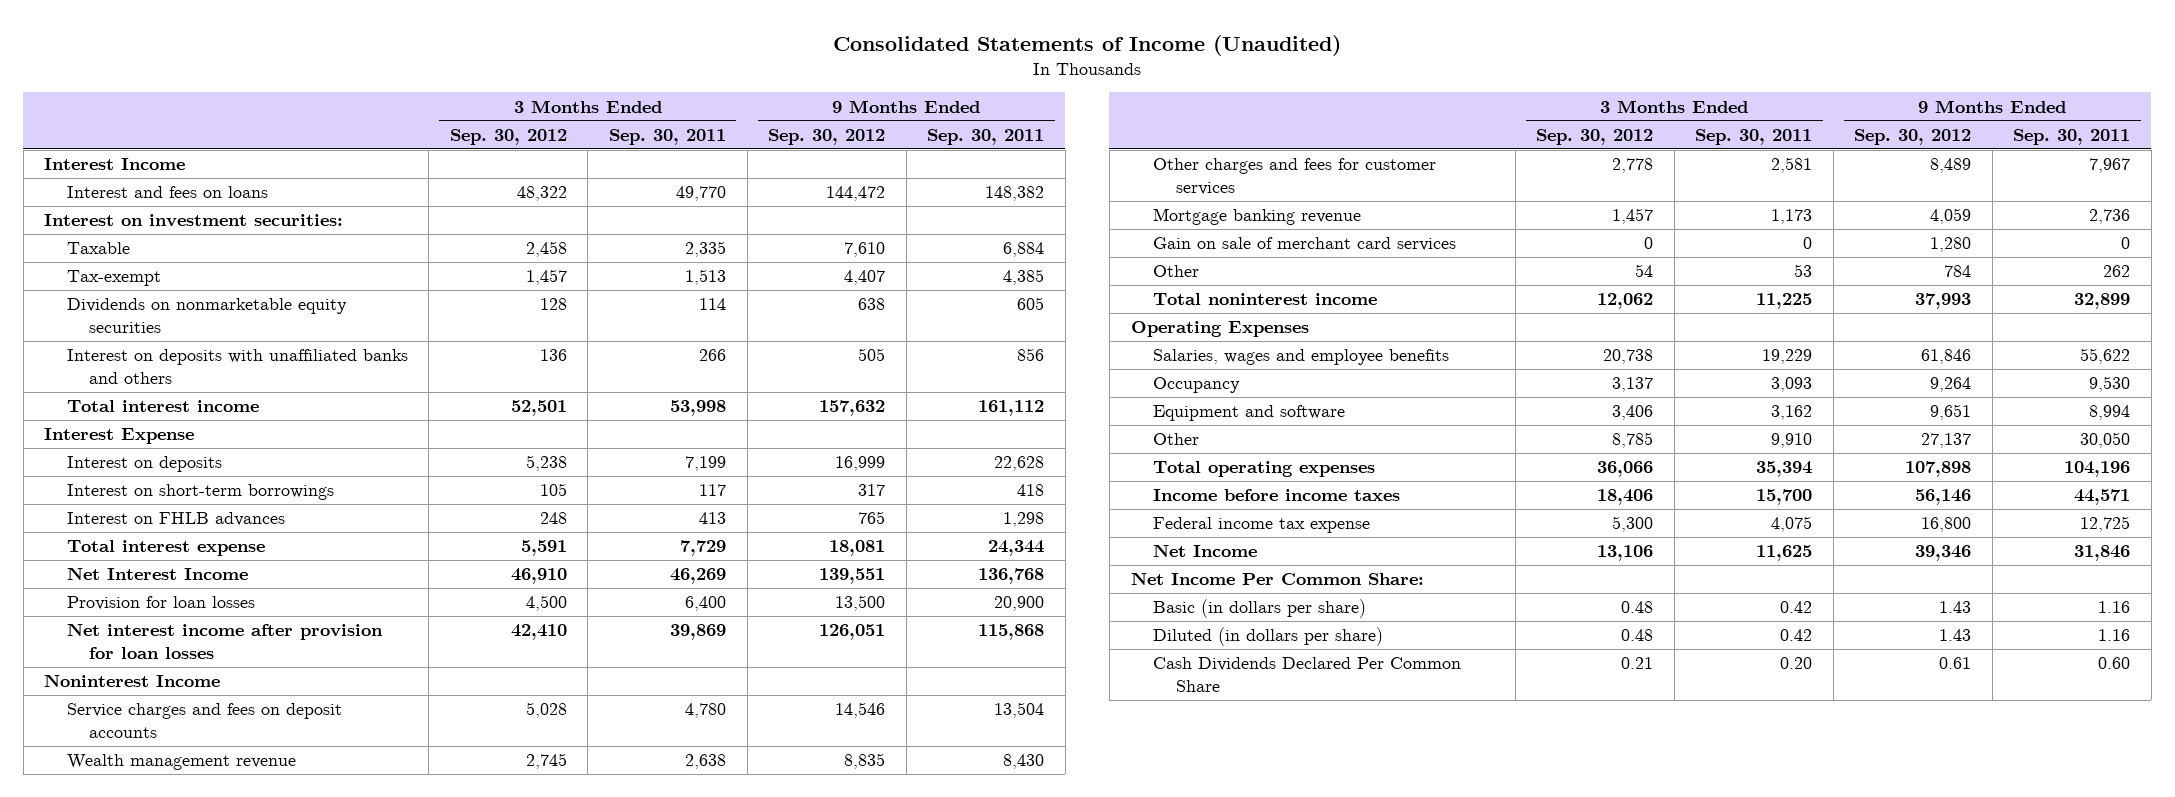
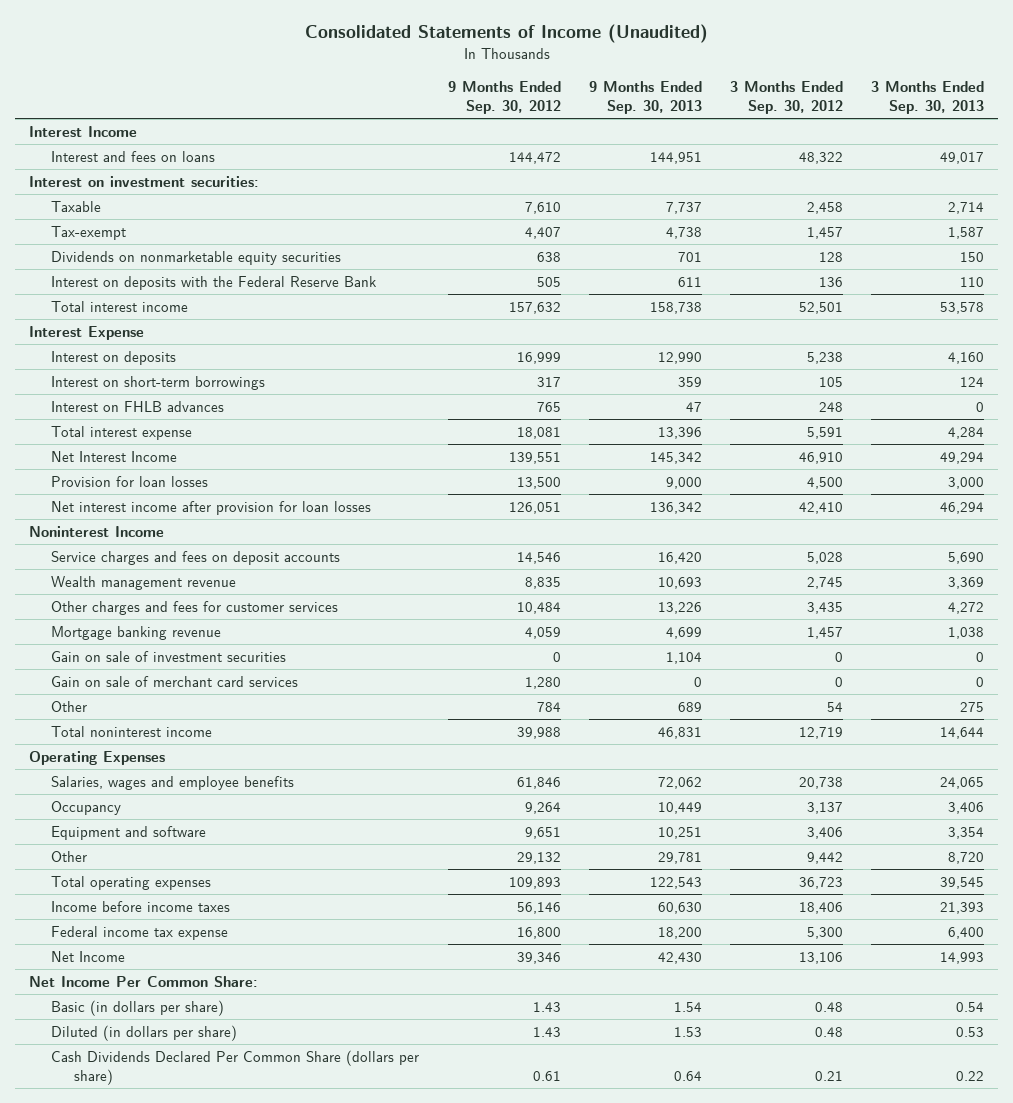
- | 3 Months Ended Sep. 30, 2012 | 3 Months Ended Sep. 30, 2011 | 9 Months Ended Sep. 30, 2012 | 9 Months Ended Sep. 30, 2011
+ | 9 Months Ended Sep. 30, 2012 | 9 Months Ended Sep. 30, 2013 | 3 Months Ended Sep. 30, 2012 | 3 Months Ended Sep. 30, 2013
- Interest on deposits with unaffiliated banks and others | 136 | 266 | 505 | 856
+ Interest on deposits with the Federal Reserve Bank | 505 | 611 | 136 | 110
- Other charges and fees for customer services | 2,778 | 2,581 | 8,489 | 7,967
+ Other charges and fees for customer services | 10,484 | 13,226 | 3,435 | 4,272
+ Gain on sale of investment securities | 0 | 1,104 | 0 | 0
- Total noninterest income | 12,062 | 11,225 | 37,993 | 32,899
+ Total noninterest income | 39,988 | 46,831 | 12,719 | 14,644
- Other | 8,785 | 9,910 | 27,137 | 30,050
- Total operating expenses | 36,066 | 35,394 | 107,898 | 104,196
+ Other | 29,132 | 29,781 | 9,442 | 8,720
+ Total operating expenses | 109,893 | 122,543 | 36,723 | 39,545
- Cash Dividends Declared Per Common Share | 0.21 | 0.20 | 0.61 | 0.60
+ Cash Dividends Declared Per Common Share (dollars per share) | 0.61 | 0.64 | 0.21 | 0.22

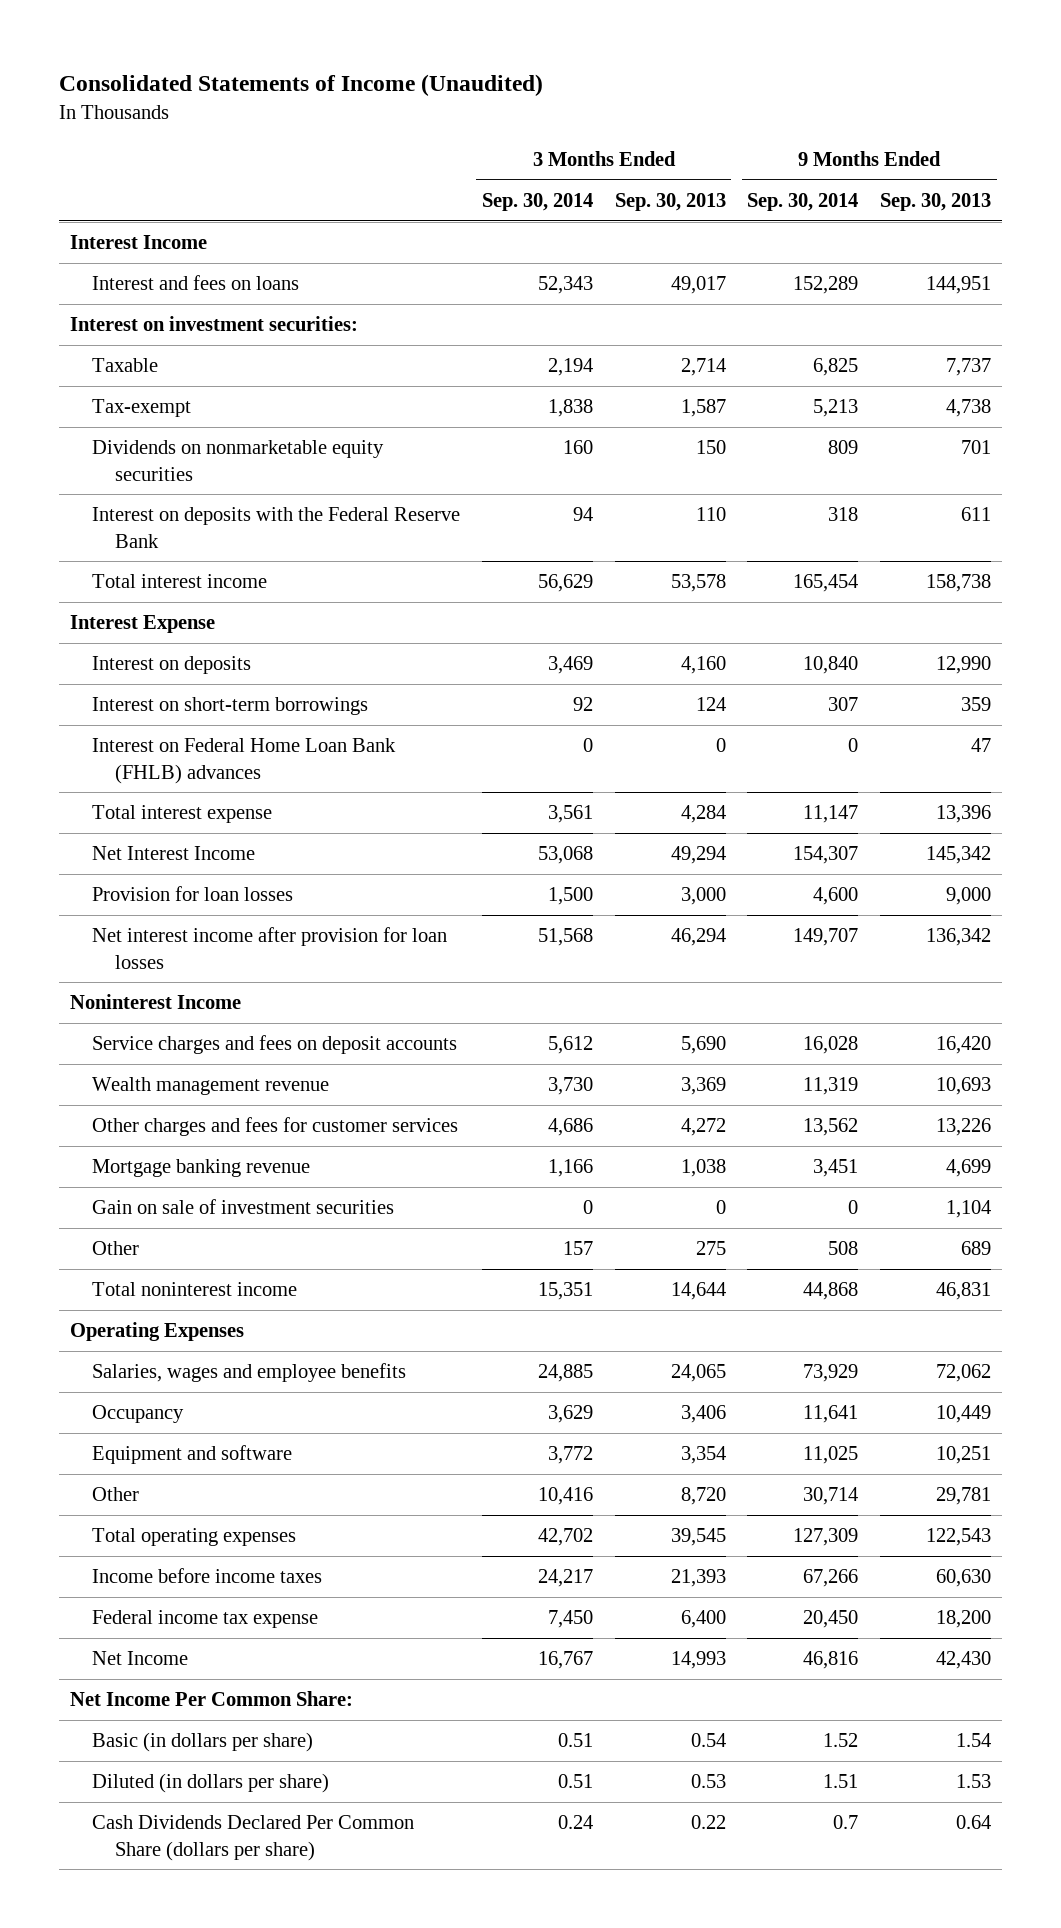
- | 9 Months Ended Sep. 30, 2012 | 9 Months Ended Sep. 30, 2013 | 3 Months Ended Sep. 30, 2012 | 3 Months Ended Sep. 30, 2013
+ | 3 Months Ended Sep. 30, 2014 | 3 Months Ended Sep. 30, 2013 | 9 Months Ended Sep. 30, 2014 | 9 Months Ended Sep. 30, 2013
- Interest on FHLB advances | 765 | 47 | 248 | 0
+ Interest on Federal Home Loan Bank (FHLB) advances | 0 | 0 | 0 | 47
- Gain on sale of merchant card services | 1,280 | 0 | 0 | 0

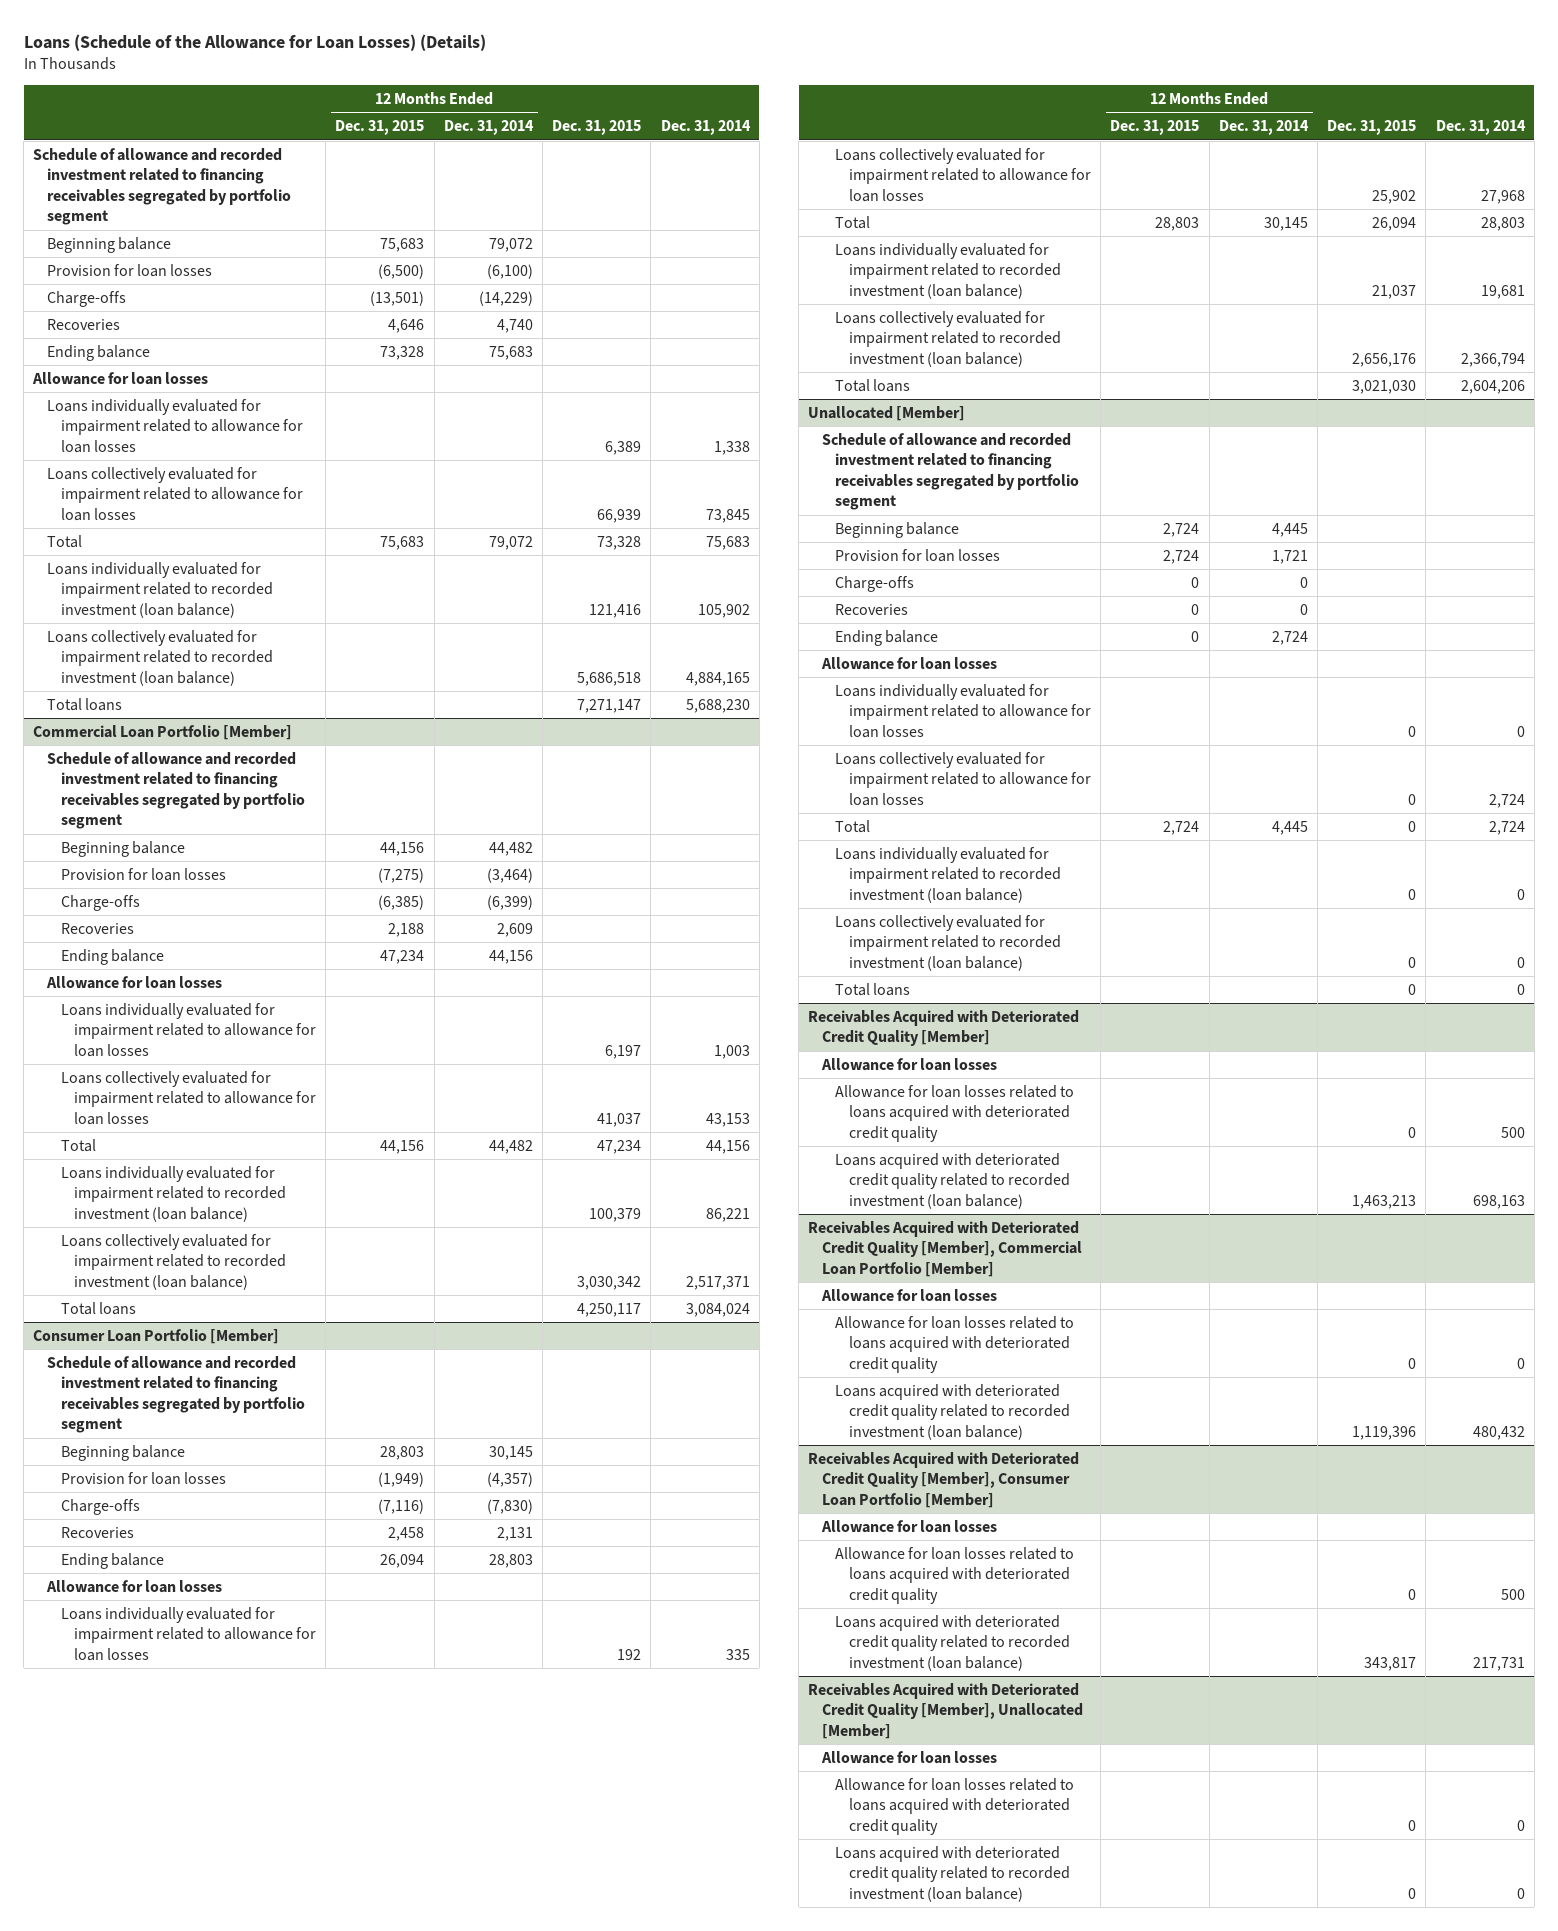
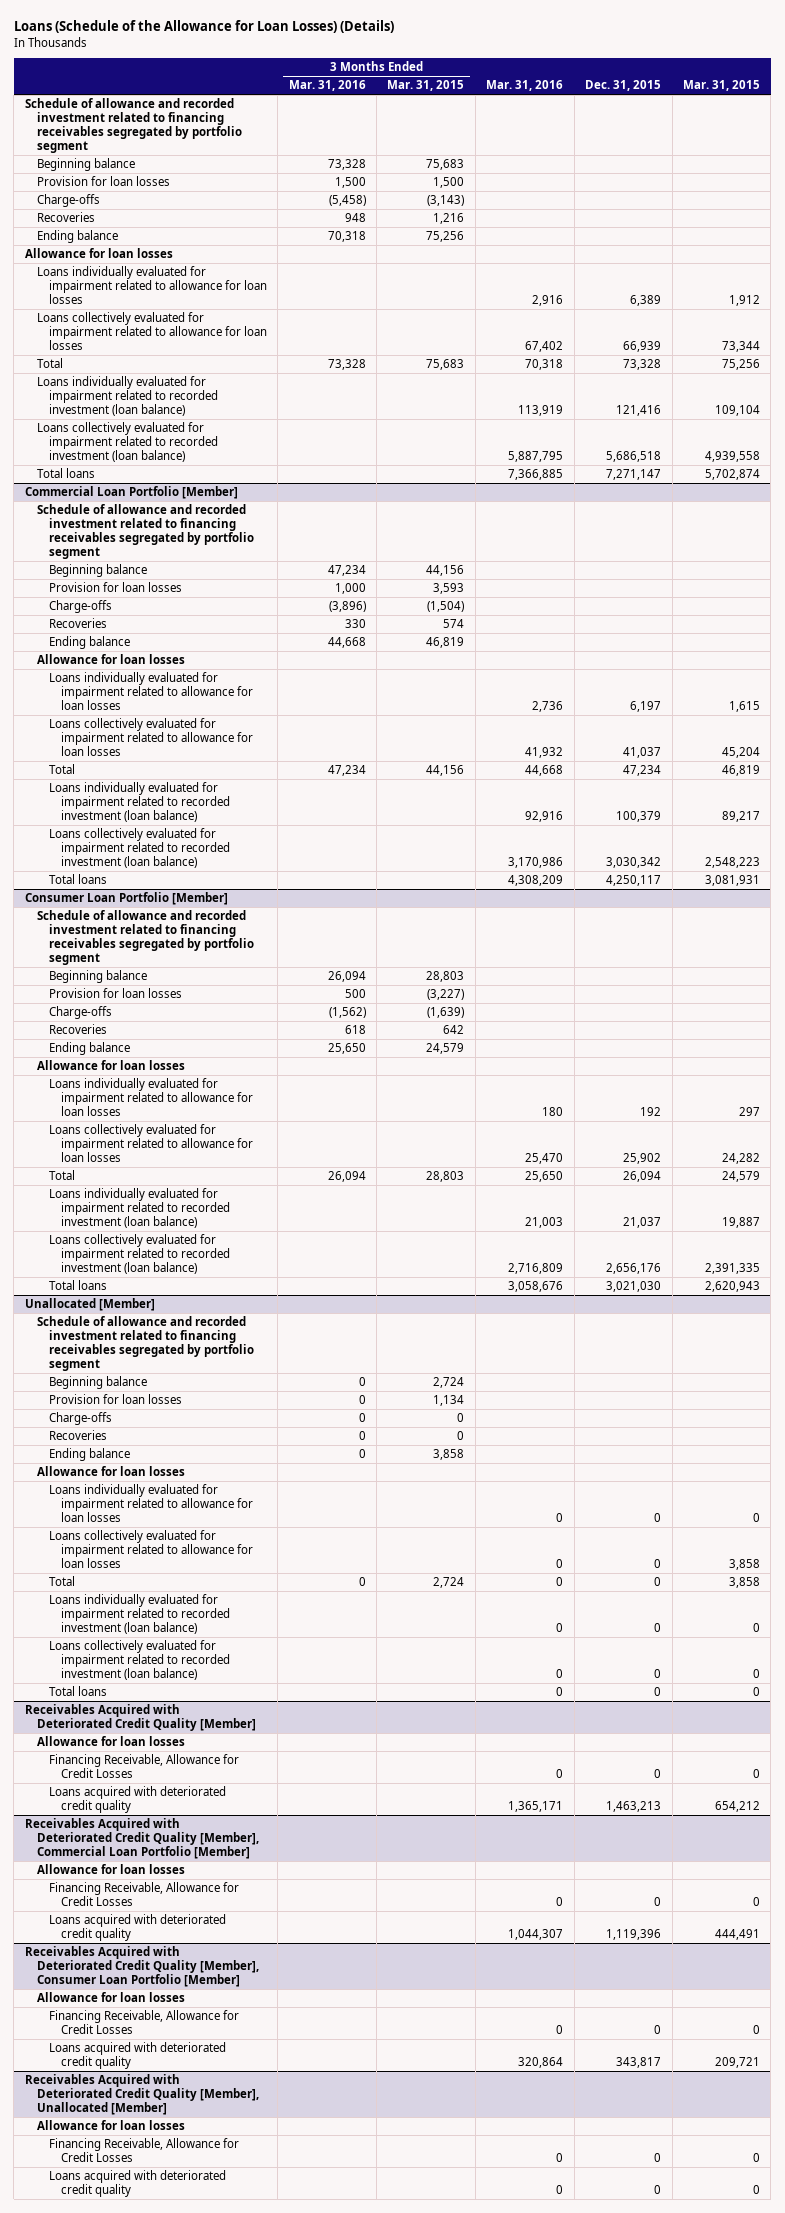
- | 12 Months Ended Dec. 31, 2015 | 12 Months Ended Dec. 31, 2014 | Dec. 31, 2015 | Dec. 31, 2014
+ | 3 Months Ended Mar. 31, 2016 | 3 Months Ended Mar. 31, 2015 | Mar. 31, 2016 | Dec. 31, 2015 | Mar. 31, 2015
@ Receivables Acquired with Deteriorated Credit Quality [Member]
- Allowance for loan losses related to loans acquired with deteriorated credit quality | | | 0 | 500
- Loans acquired with deteriorated credit quality related to recorded investment (loan balance) | | | 1,463,213 | 698,163
+ Financing Receivable, Allowance for Credit Losses | | | 0 | 0 | 0
+ Loans acquired with deteriorated credit quality | | | 1,365,171 | 1,463,213 | 654,212
@ Receivables Acquired with Deteriorated Credit Quality [Member], Commercial Loan Portfolio [Member]
- Allowance for loan losses related to loans acquired with deteriorated credit quality | | | 0 | 0
- Loans acquired with deteriorated credit quality related to recorded investment (loan balance) | | | 1,119,396 | 480,432
+ Financing Receivable, Allowance for Credit Losses | | | 0 | 0 | 0
+ Loans acquired with deteriorated credit quality | | | 1,044,307 | 1,119,396 | 444,491
@ Receivables Acquired with Deteriorated Credit Quality [Member], Consumer Loan Portfolio [Member]
- Allowance for loan losses related to loans acquired with deteriorated credit quality | | | 0 | 500
- Loans acquired with deteriorated credit quality related to recorded investment (loan balance) | | | 343,817 | 217,731
+ Financing Receivable, Allowance for Credit Losses | | | 0 | 0 | 0
+ Loans acquired with deteriorated credit quality | | | 320,864 | 343,817 | 209,721
@ Receivables Acquired with Deteriorated Credit Quality [Member], Unallocated [Member]
- Allowance for loan losses related to loans acquired with deteriorated credit quality | | | 0 | 0
- Loans acquired with deteriorated credit quality related to recorded investment (loan balance) | | | 0 | 0
+ Financing Receivable, Allowance for Credit Losses | | | 0 | 0 | 0
+ Loans acquired with deteriorated credit quality | | | 0 | 0 | 0

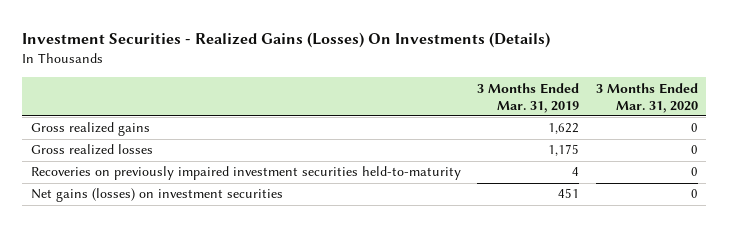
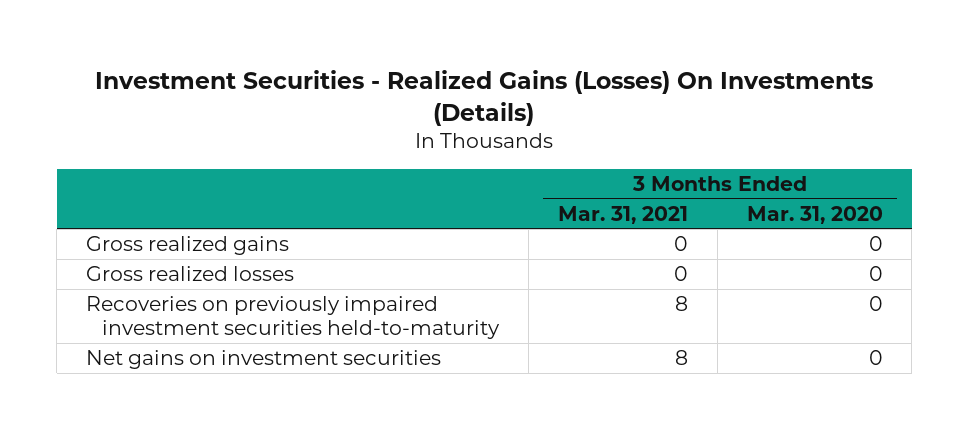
- | 3 Months Ended Mar. 31, 2019 | 3 Months Ended Mar. 31, 2020
+ | 3 Months Ended Mar. 31, 2021 | 3 Months Ended Mar. 31, 2020
- Net gains (losses) on investment securities | 451 | 0
+ Net gains on investment securities | 8 | 0

